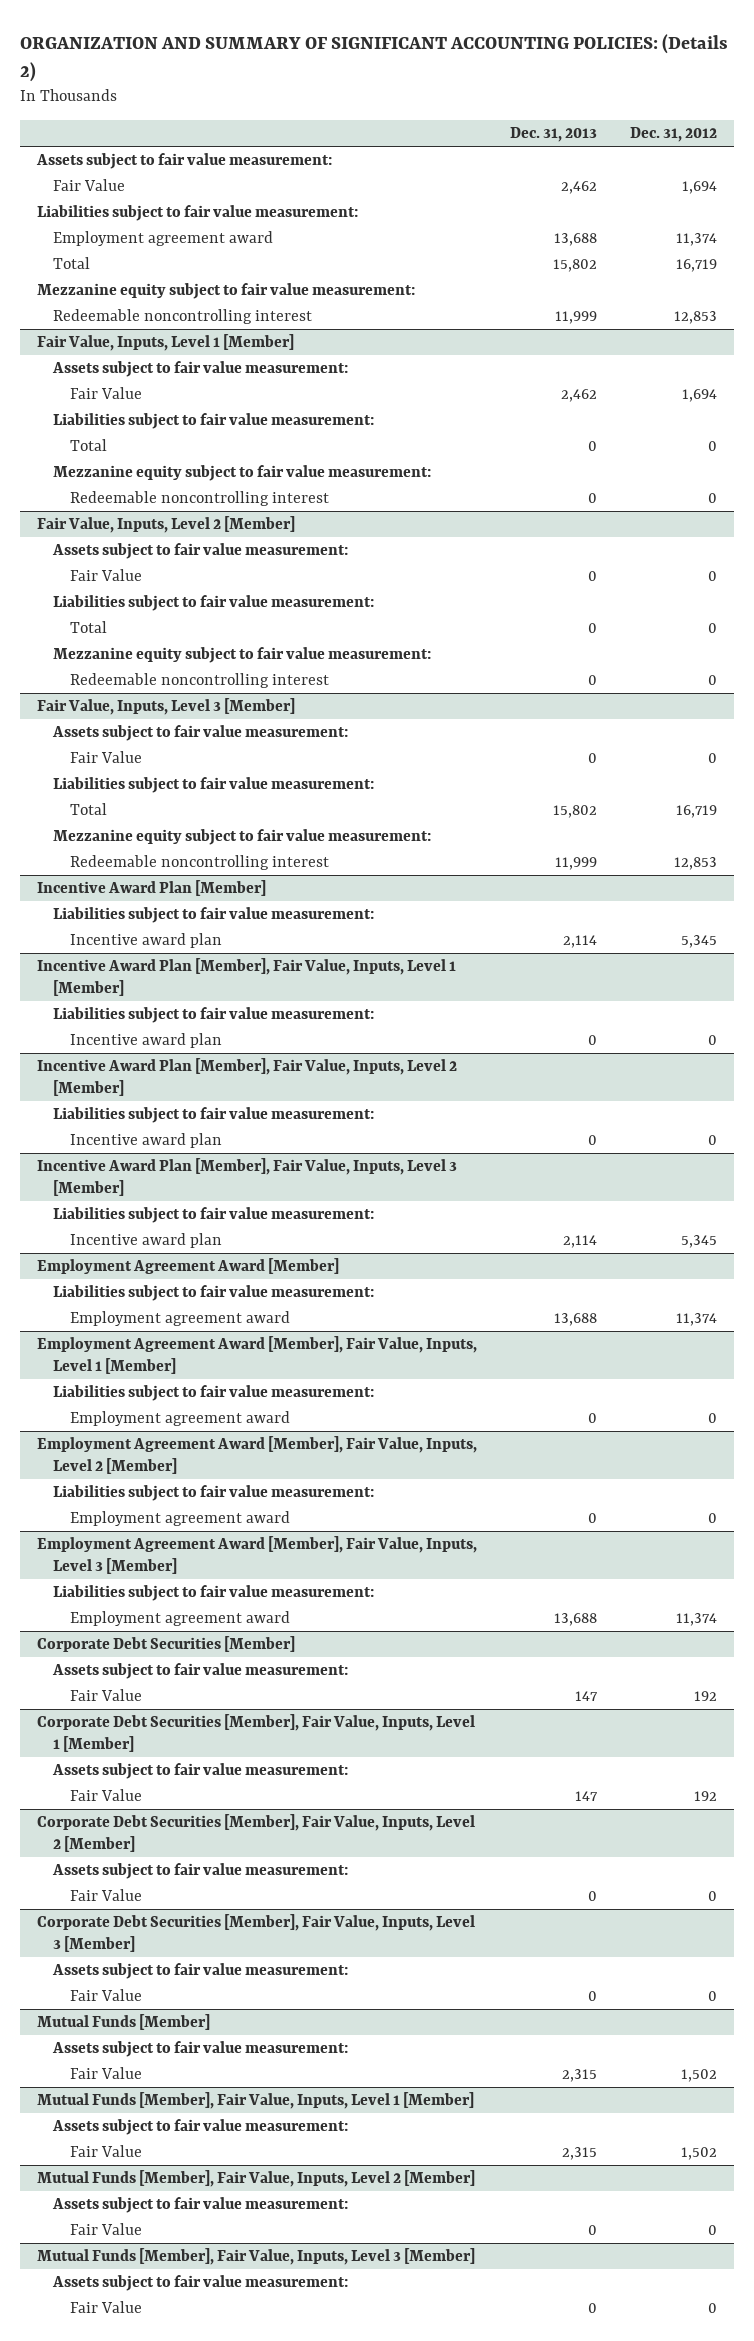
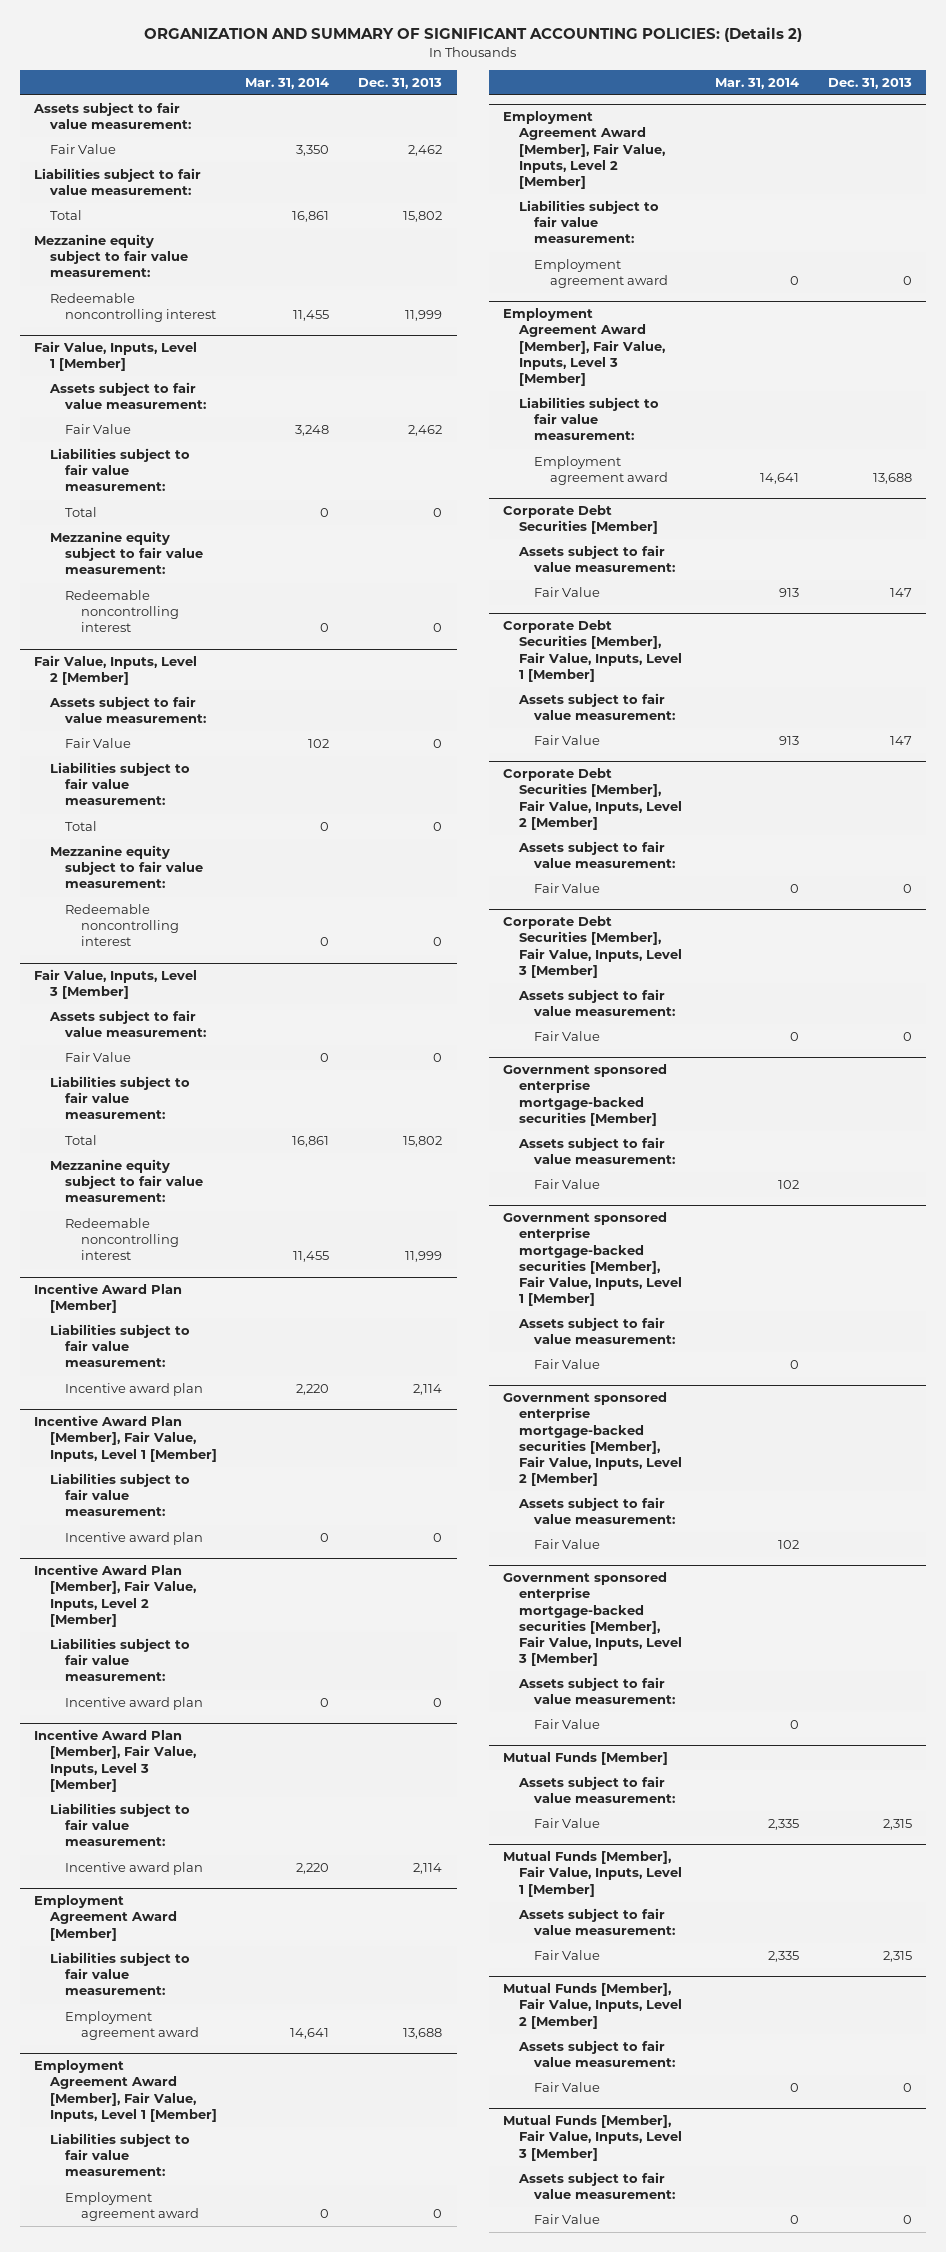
- | Dec. 31, 2013 | Dec. 31, 2012
+ | Mar. 31, 2014 | Dec. 31, 2013
- Employment agreement award | 13,688 | 11,374
+ Government sponsored enterprise mortgage-backed securities [Member]
+ Assets subject to fair value measurement:
+ Fair Value | 102 |
+ Government sponsored enterprise mortgage-backed securities [Member], Fair Value, Inputs, Level 1 [Member]
+ Assets subject to fair value measurement:
+ Fair Value | 0 |
+ Government sponsored enterprise mortgage-backed securities [Member], Fair Value, Inputs, Level 2 [Member]
+ Assets subject to fair value measurement:
+ Fair Value | 102 |
+ Government sponsored enterprise mortgage-backed securities [Member], Fair Value, Inputs, Level 3 [Member]
+ Assets subject to fair value measurement:
+ Fair Value | 0 |

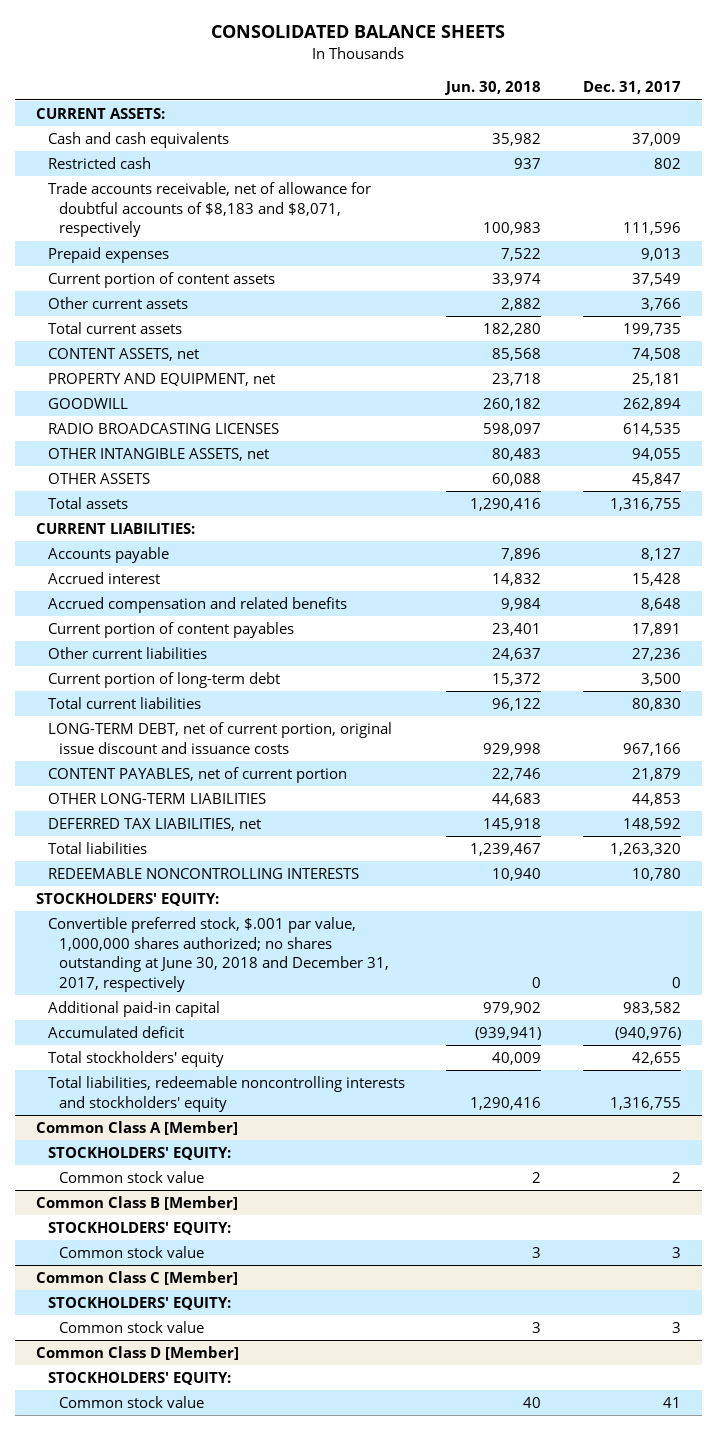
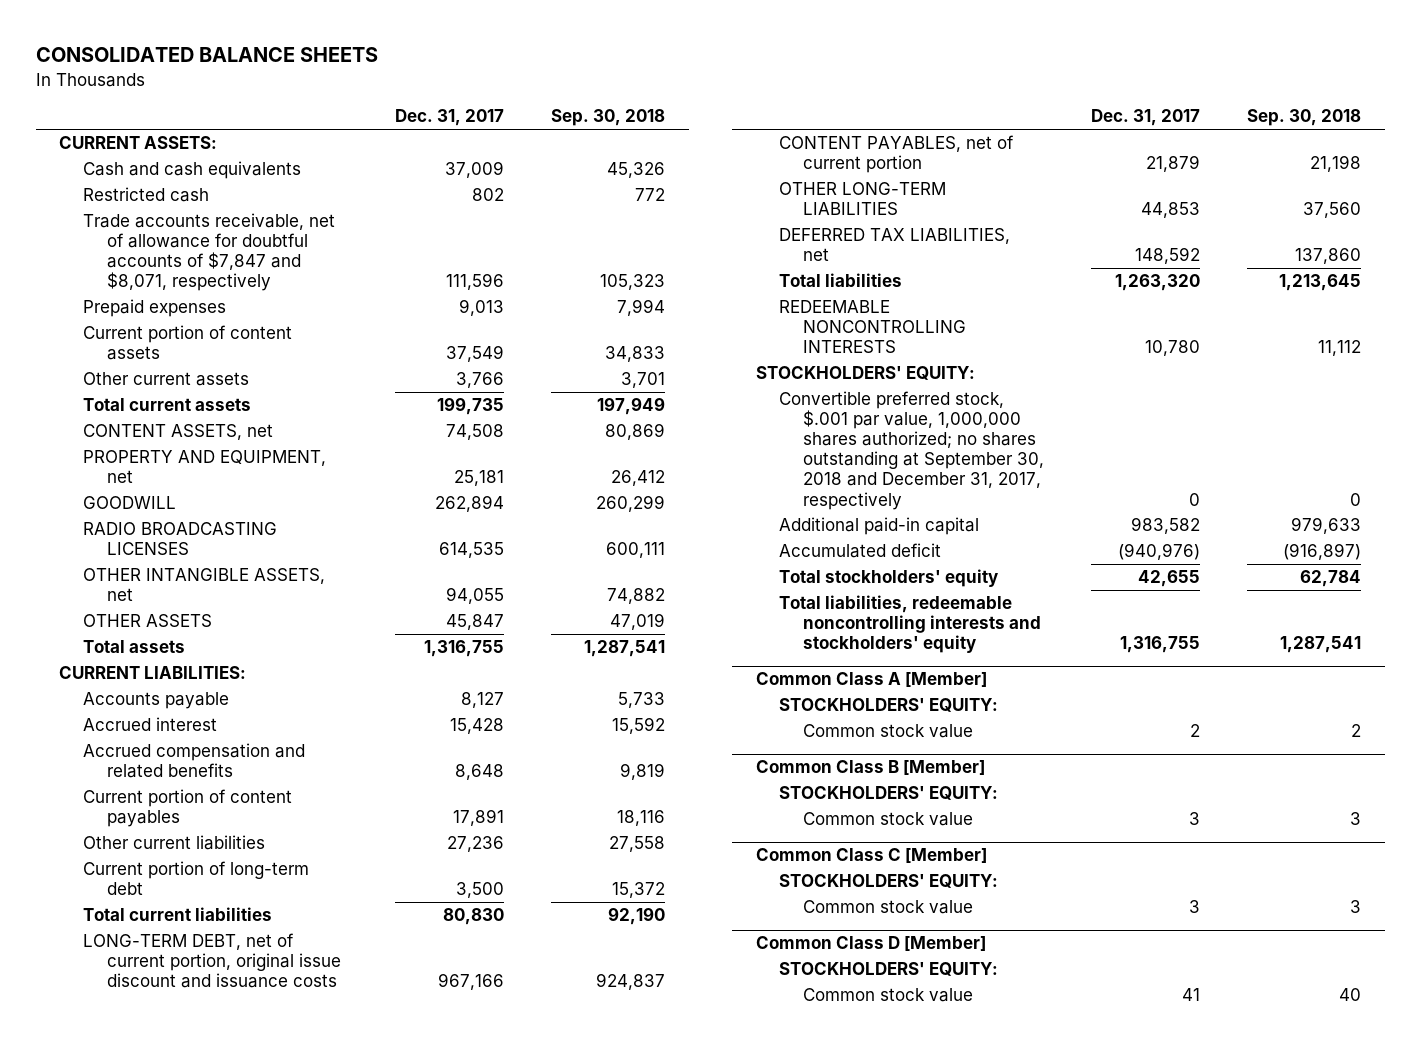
- | Jun. 30, 2018 | Dec. 31, 2017
+ | Dec. 31, 2017 | Sep. 30, 2018
- Trade accounts receivable, net of allowance for doubtful accounts of $8,183 and $8,071, respectively | 100,983 | 111,596
+ Trade accounts receivable, net of allowance for doubtful accounts of $7,847 and $8,071, respectively | 111,596 | 105,323
- Convertible preferred stock, $.001 par value, 1,000,000 shares authorized; no shares outstanding at June 30, 2018 and December 31, 2017, respectively | 0 | 0
+ Convertible preferred stock, $.001 par value, 1,000,000 shares authorized; no shares outstanding at September 30, 2018 and December 31, 2017, respectively | 0 | 0

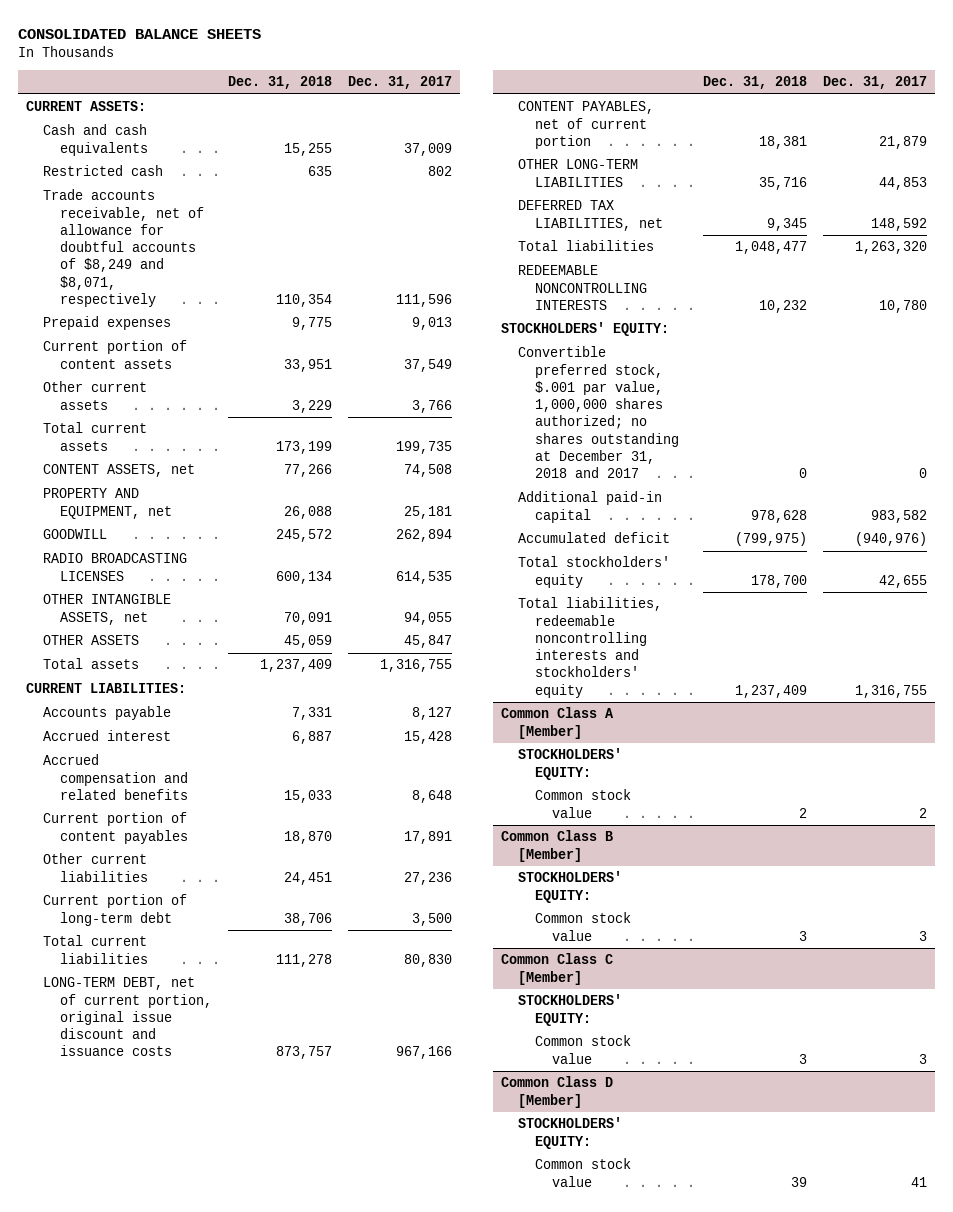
- | Dec. 31, 2017 | Sep. 30, 2018
+ | Dec. 31, 2018 | Dec. 31, 2017
- Trade accounts receivable, net of allowance for doubtful accounts of $7,847 and $8,071, respectively | 111,596 | 105,323
+ Trade accounts receivable, net of allowance for doubtful accounts of $8,249 and $8,071, respectively | 110,354 | 111,596
- Convertible preferred stock, $.001 par value, 1,000,000 shares authorized; no shares outstanding at September 30, 2018 and December 31, 2017, respectively | 0 | 0
+ Convertible preferred stock, $.001 par value, 1,000,000 shares authorized; no shares outstanding at December 31, 2018 and 2017 | 0 | 0

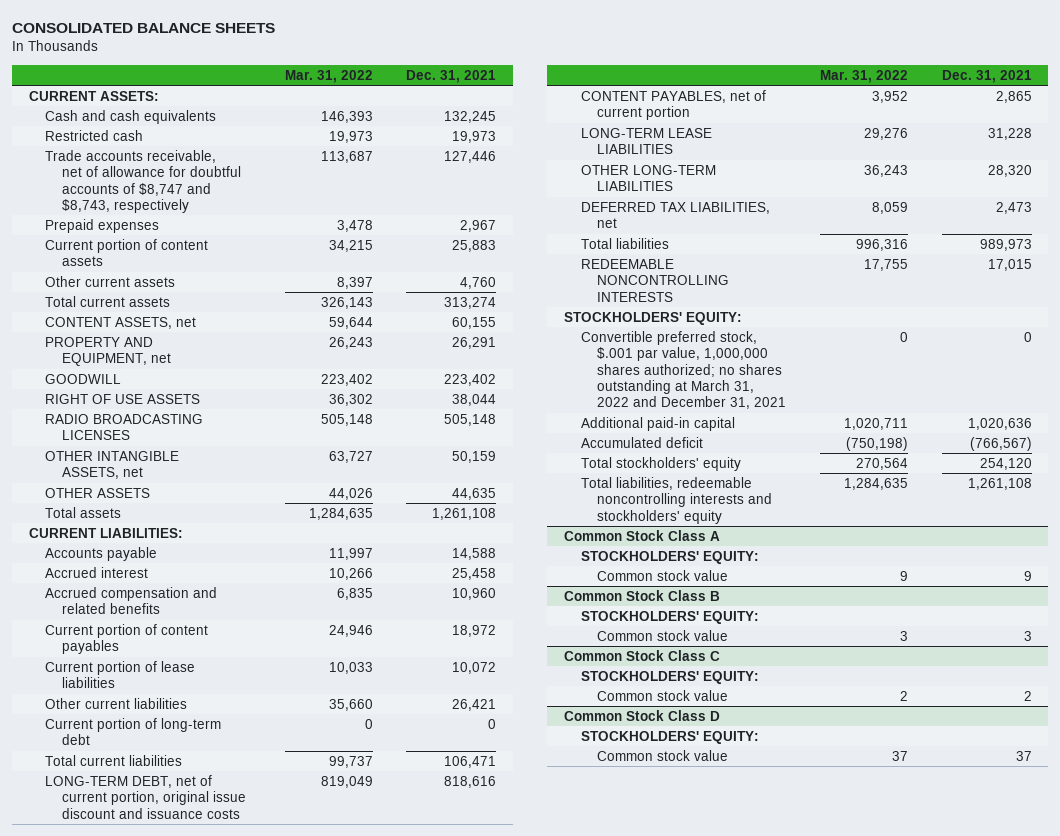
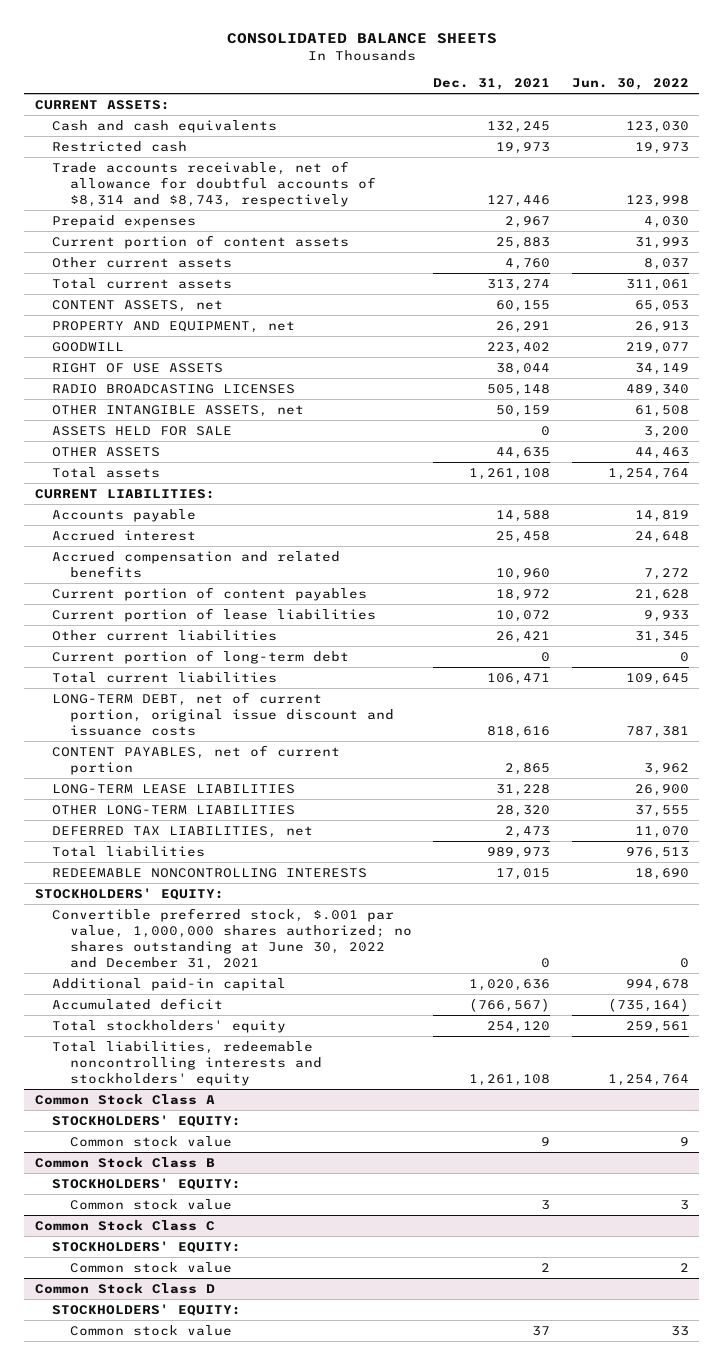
- | Mar. 31, 2022 | Dec. 31, 2021
+ | Dec. 31, 2021 | Jun. 30, 2022
- Trade accounts receivable, net of allowance for doubtful accounts of $8,747 and $8,743, respectively | 113,687 | 127,446
+ Trade accounts receivable, net of allowance for doubtful accounts of $8,314 and $8,743, respectively | 127,446 | 123,998
+ ASSETS HELD FOR SALE | 0 | 3,200
- Convertible preferred stock, $.001 par value, 1,000,000 shares authorized; no shares outstanding at March 31, 2022 and December 31, 2021 | 0 | 0
+ Convertible preferred stock, $.001 par value, 1,000,000 shares authorized; no shares outstanding at June 30, 2022 and December 31, 2021 | 0 | 0

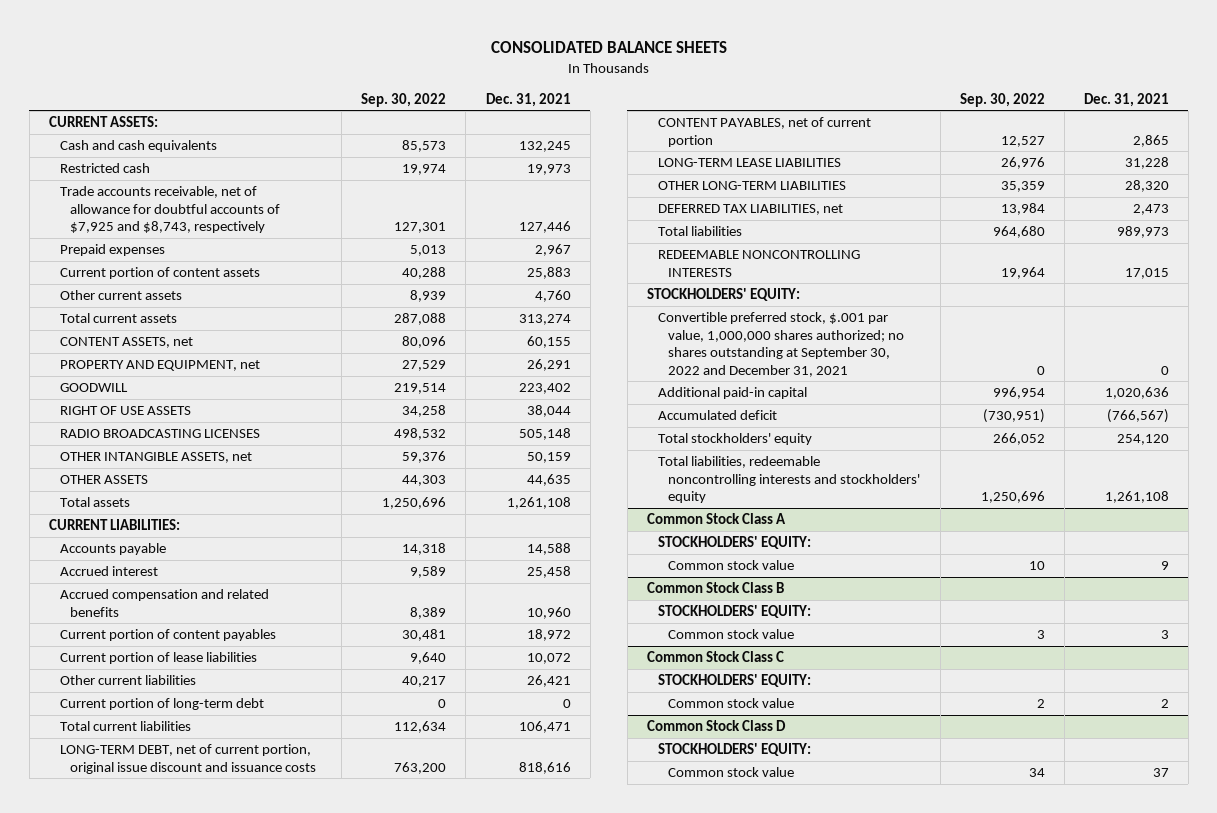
- | Dec. 31, 2021 | Jun. 30, 2022
+ | Sep. 30, 2022 | Dec. 31, 2021
- Trade accounts receivable, net of allowance for doubtful accounts of $8,314 and $8,743, respectively | 127,446 | 123,998
+ Trade accounts receivable, net of allowance for doubtful accounts of $7,925 and $8,743, respectively | 127,301 | 127,446
- ASSETS HELD FOR SALE | 0 | 3,200
- Convertible preferred stock, $.001 par value, 1,000,000 shares authorized; no shares outstanding at June 30, 2022 and December 31, 2021 | 0 | 0
+ Convertible preferred stock, $.001 par value, 1,000,000 shares authorized; no shares outstanding at September 30, 2022 and December 31, 2021 | 0 | 0

